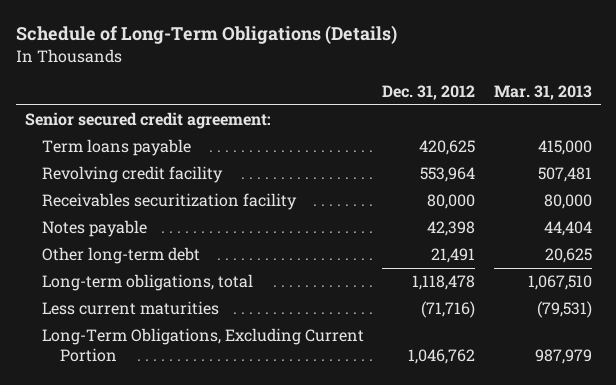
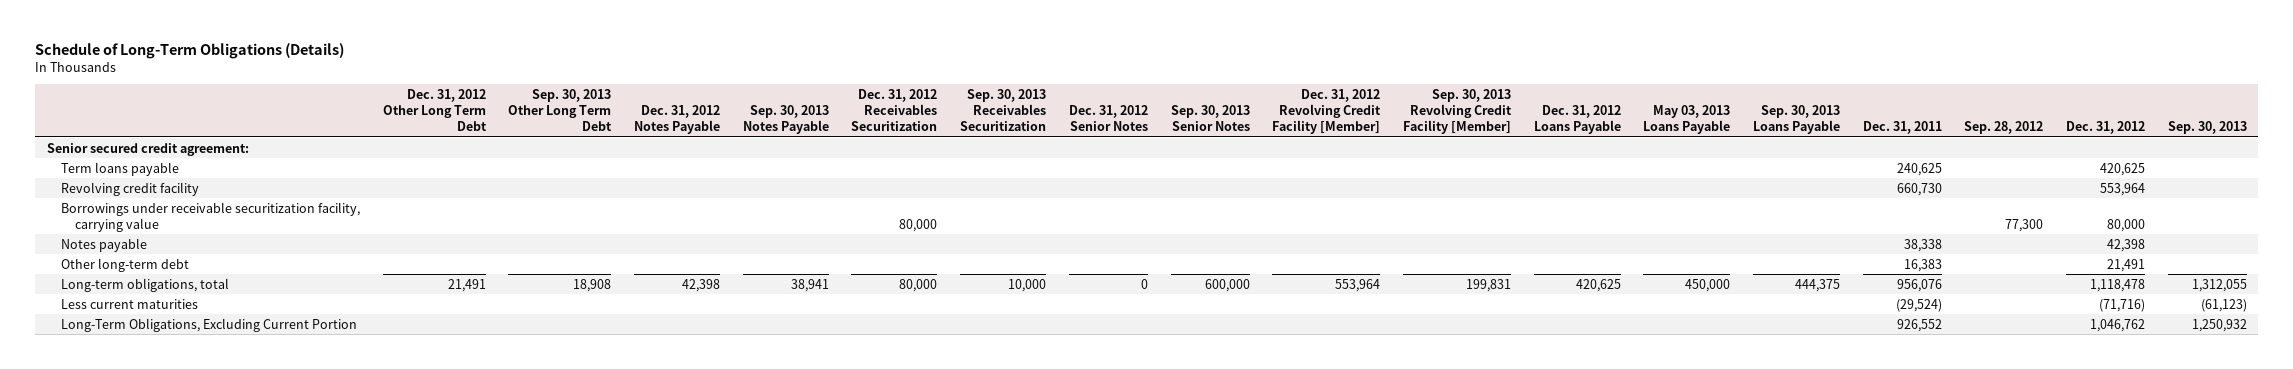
- | Dec. 31, 2012 | Mar. 31, 2013
+ | Dec. 31, 2012 Other Long Term Debt | Sep. 30, 2013 Other Long Term Debt | Dec. 31, 2012 Notes Payable | Sep. 30, 2013 Notes Payable | Dec. 31, 2012 Receivables Securitization | Sep. 30, 2013 Receivables Securitization | Dec. 31, 2012 Senior Notes | Sep. 30, 2013 Senior Notes | Dec. 31, 2012 Revolving Credit Facility [Member] | Sep. 30, 2013 Revolving Credit Facility [Member] | Dec. 31, 2012 Loans Payable | May 03, 2013 Loans Payable | Sep. 30, 2013 Loans Payable | Dec. 31, 2011 | Sep. 28, 2012 | Dec. 31, 2012 | Sep. 30, 2013
- Receivables securitization facility | 80,000 | 80,000
+ Borrowings under receivable securitization facility, carrying value | | | | | 80,000 | | | | | | | | | | 77,300 | 80,000 |

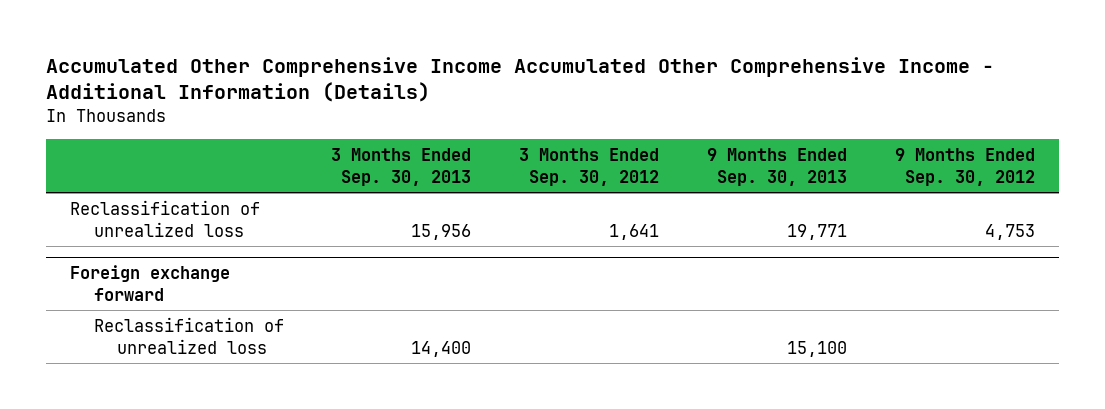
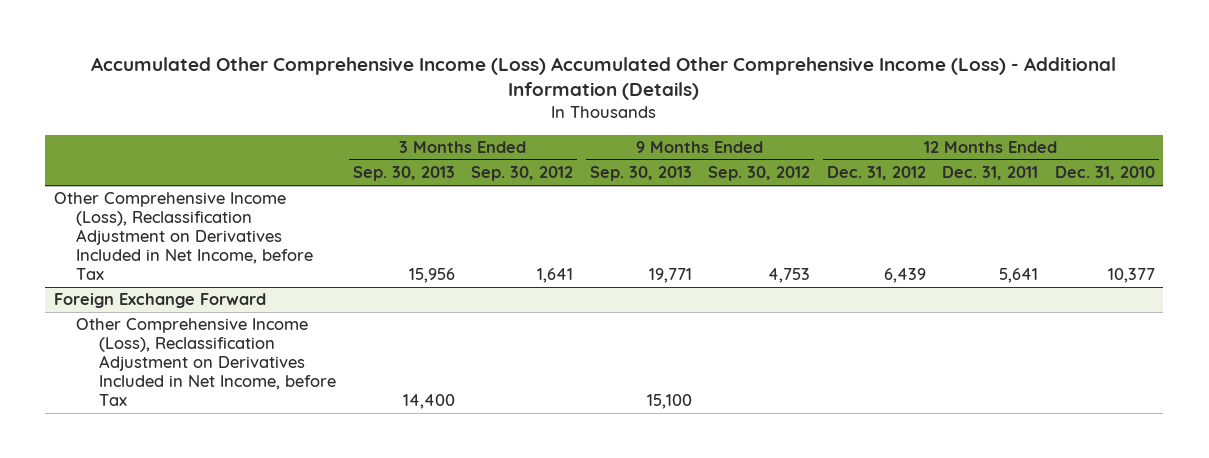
- Accumulated Other Comprehensive Income Accumulated Other Comprehensive Income - Additional Information (Details)
+ Accumulated Other Comprehensive Income (Loss) Accumulated Other Comprehensive Income (Loss) - Additional Information (Details)
- | 3 Months Ended Sep. 30, 2013 | 3 Months Ended Sep. 30, 2012 | 9 Months Ended Sep. 30, 2013 | 9 Months Ended Sep. 30, 2012
+ | 3 Months Ended Sep. 30, 2013 | 3 Months Ended Sep. 30, 2012 | 9 Months Ended Sep. 30, 2013 | 9 Months Ended Sep. 30, 2012 | 12 Months Ended Dec. 31, 2012 | 12 Months Ended Dec. 31, 2011 | 12 Months Ended Dec. 31, 2010
- Reclassification of unrealized loss | 15,956 | 1,641 | 19,771 | 4,753
- Foreign exchange forward
- Reclassification of unrealized loss | 14,400 | | 15,100 |
+ Other Comprehensive Income (Loss), Reclassification Adjustment on Derivatives Included in Net Income, before Tax | 15,956 | 1,641 | 19,771 | 4,753 | 6,439 | 5,641 | 10,377
+ Foreign Exchange Forward
+ Other Comprehensive Income (Loss), Reclassification Adjustment on Derivatives Included in Net Income, before Tax | 14,400 | | 15,100 | | | |

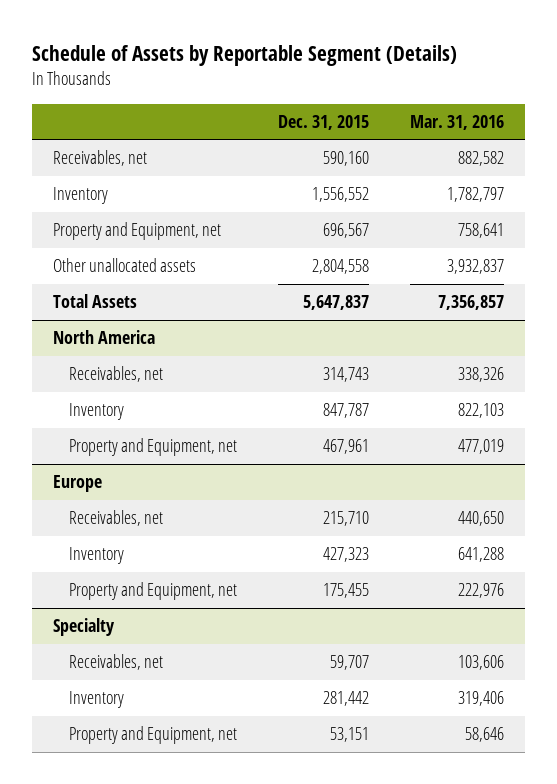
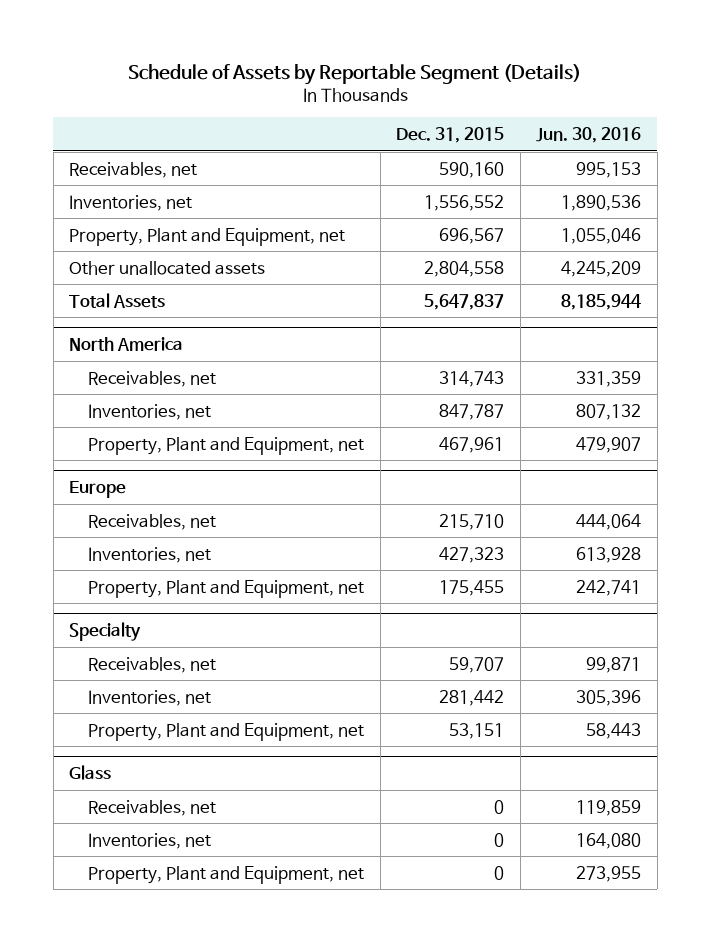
- | Dec. 31, 2015 | Mar. 31, 2016
+ | Dec. 31, 2015 | Jun. 30, 2016
- Inventory | 1,556,552 | 1,782,797
- Property and Equipment, net | 696,567 | 758,641
+ Inventories, net | 1,556,552 | 1,890,536
+ Property, Plant and Equipment, net | 696,567 | 1,055,046
@ North America
- Inventory | 847,787 | 822,103
- Property and Equipment, net | 467,961 | 477,019
+ Inventories, net | 847,787 | 807,132
+ Property, Plant and Equipment, net | 467,961 | 479,907
@ Europe
- Inventory | 427,323 | 641,288
- Property and Equipment, net | 175,455 | 222,976
+ Inventories, net | 427,323 | 613,928
+ Property, Plant and Equipment, net | 175,455 | 242,741
@ Specialty
- Inventory | 281,442 | 319,406
- Property and Equipment, net | 53,151 | 58,646
+ Inventories, net | 281,442 | 305,396
+ Property, Plant and Equipment, net | 53,151 | 58,443
+ Glass
+ Receivables, net | 0 | 119,859
+ Inventories, net | 0 | 164,080
+ Property, Plant and Equipment, net | 0 | 273,955

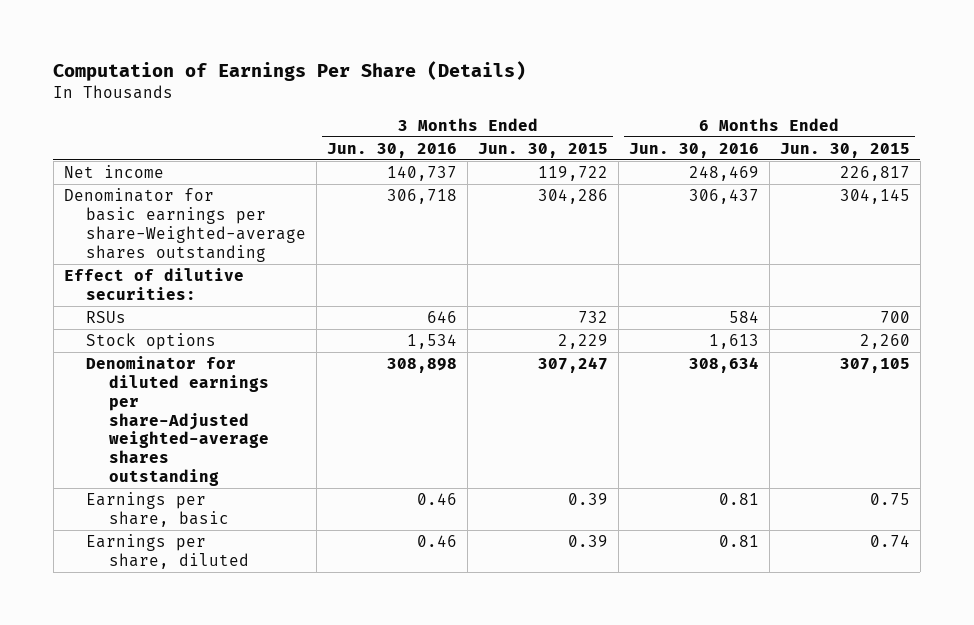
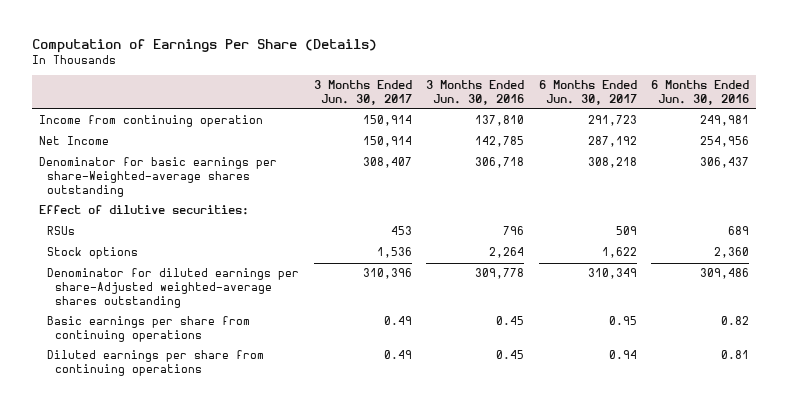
- | 3 Months Ended Jun. 30, 2016 | 3 Months Ended Jun. 30, 2015 | 6 Months Ended Jun. 30, 2016 | 6 Months Ended Jun. 30, 2015
+ | 3 Months Ended Jun. 30, 2017 | 3 Months Ended Jun. 30, 2016 | 6 Months Ended Jun. 30, 2017 | 6 Months Ended Jun. 30, 2016
- Net income | 140,737 | 119,722 | 248,469 | 226,817
+ Income from continuing operation | 150,914 | 137,810 | 291,723 | 249,981
+ Net Income | 150,914 | 142,785 | 287,192 | 254,956
- RSUs | 646 | 732 | 584 | 700
- Stock options | 1,534 | 2,229 | 1,613 | 2,260
- Denominator for diluted earnings per share-Adjusted weighted-average shares outstanding | 308,898 | 307,247 | 308,634 | 307,105
- Earnings per share, basic | 0.46 | 0.39 | 0.81 | 0.75
- Earnings per share, diluted | 0.46 | 0.39 | 0.81 | 0.74
+ RSUs | 453 | 796 | 509 | 689
+ Stock options | 1,536 | 2,264 | 1,622 | 2,360
+ Denominator for diluted earnings per share-Adjusted weighted-average shares outstanding | 310,396 | 309,778 | 310,349 | 309,486
+ Basic earnings per share from continuing operations | 0.49 | 0.45 | 0.95 | 0.82
+ Diluted earnings per share from continuing operations | 0.49 | 0.45 | 0.94 | 0.81

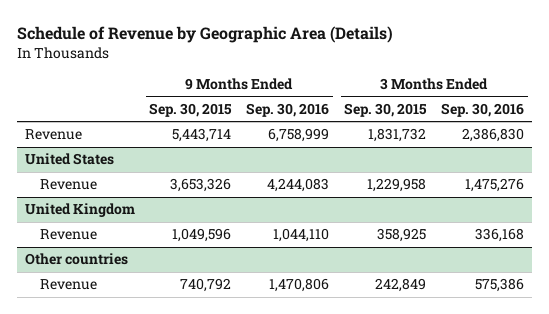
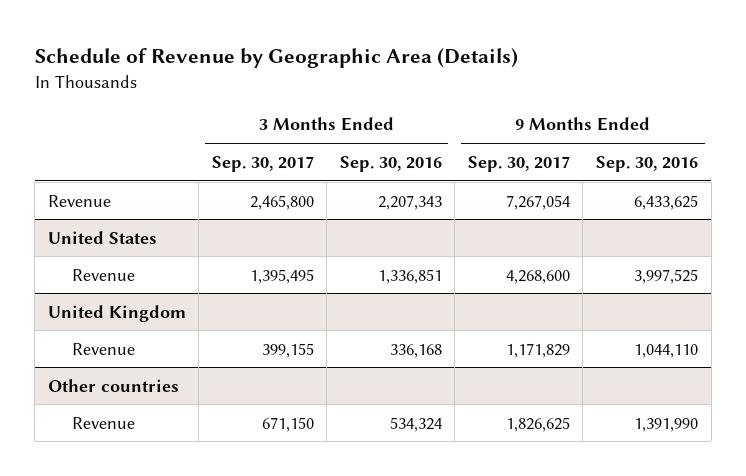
- | 9 Months Ended Sep. 30, 2015 | 9 Months Ended Sep. 30, 2016 | 3 Months Ended Sep. 30, 2015 | 3 Months Ended Sep. 30, 2016
+ | 3 Months Ended Sep. 30, 2017 | 3 Months Ended Sep. 30, 2016 | 9 Months Ended Sep. 30, 2017 | 9 Months Ended Sep. 30, 2016
- Revenue | 5,443,714 | 6,758,999 | 1,831,732 | 2,386,830
+ Revenue | 2,465,800 | 2,207,343 | 7,267,054 | 6,433,625
@ United States
- Revenue | 3,653,326 | 4,244,083 | 1,229,958 | 1,475,276
+ Revenue | 1,395,495 | 1,336,851 | 4,268,600 | 3,997,525
@ Other countries
- Revenue | 740,792 | 1,470,806 | 242,849 | 575,386
+ Revenue | 671,150 | 534,324 | 1,826,625 | 1,391,990

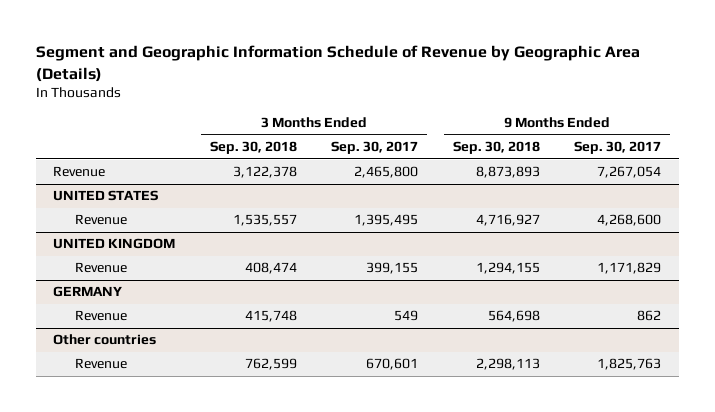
- Schedule of Revenue by Geographic Area (Details)
+ Segment and Geographic Information Schedule of Revenue by Geographic Area (Details)
- | 3 Months Ended Sep. 30, 2017 | 3 Months Ended Sep. 30, 2016 | 9 Months Ended Sep. 30, 2017 | 9 Months Ended Sep. 30, 2016
+ | 3 Months Ended Sep. 30, 2018 | 3 Months Ended Sep. 30, 2017 | 9 Months Ended Sep. 30, 2018 | 9 Months Ended Sep. 30, 2017
- United States
+ UNITED STATES
- United Kingdom
+ UNITED KINGDOM
+ GERMANY
+ Revenue | 415,748 | 549 | 564,698 | 862
@ Other countries
- Revenue | 671,150 | 534,324 | 1,826,625 | 1,391,990
+ Revenue | 762,599 | 670,601 | 2,298,113 | 1,825,763

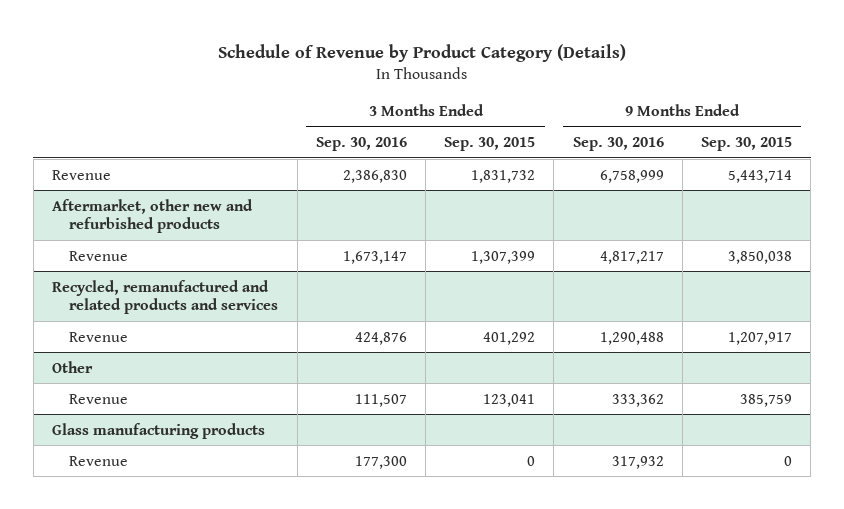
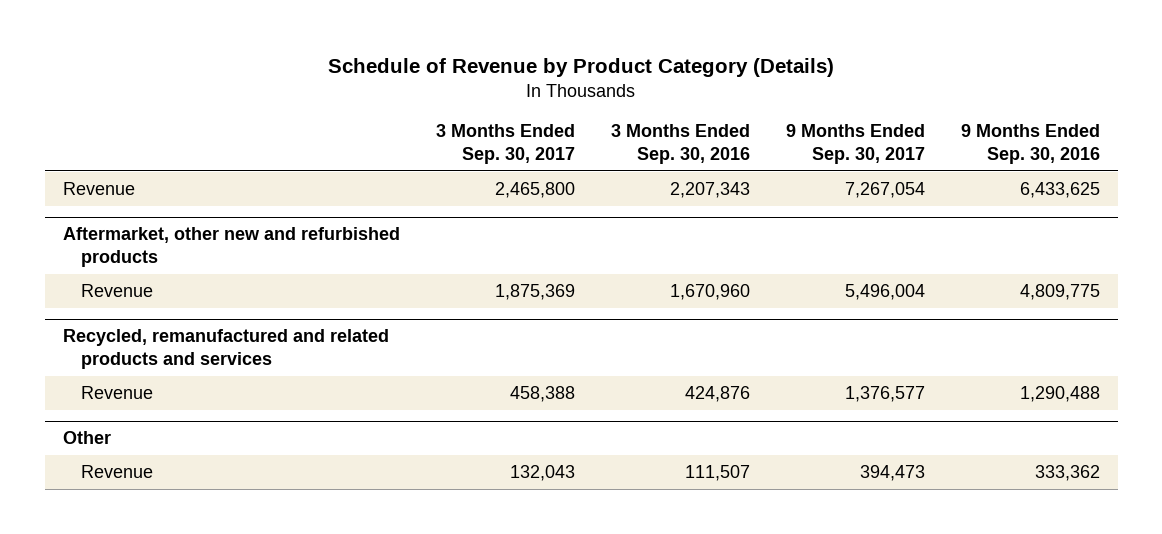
- | 3 Months Ended Sep. 30, 2016 | 3 Months Ended Sep. 30, 2015 | 9 Months Ended Sep. 30, 2016 | 9 Months Ended Sep. 30, 2015
+ | 3 Months Ended Sep. 30, 2017 | 3 Months Ended Sep. 30, 2016 | 9 Months Ended Sep. 30, 2017 | 9 Months Ended Sep. 30, 2016
- Revenue | 2,386,830 | 1,831,732 | 6,758,999 | 5,443,714
+ Revenue | 2,465,800 | 2,207,343 | 7,267,054 | 6,433,625
@ Aftermarket, other new and refurbished products
- Revenue | 1,673,147 | 1,307,399 | 4,817,217 | 3,850,038
+ Revenue | 1,875,369 | 1,670,960 | 5,496,004 | 4,809,775
- Glass manufacturing products
- Revenue | 177,300 | 0 | 317,932 | 0

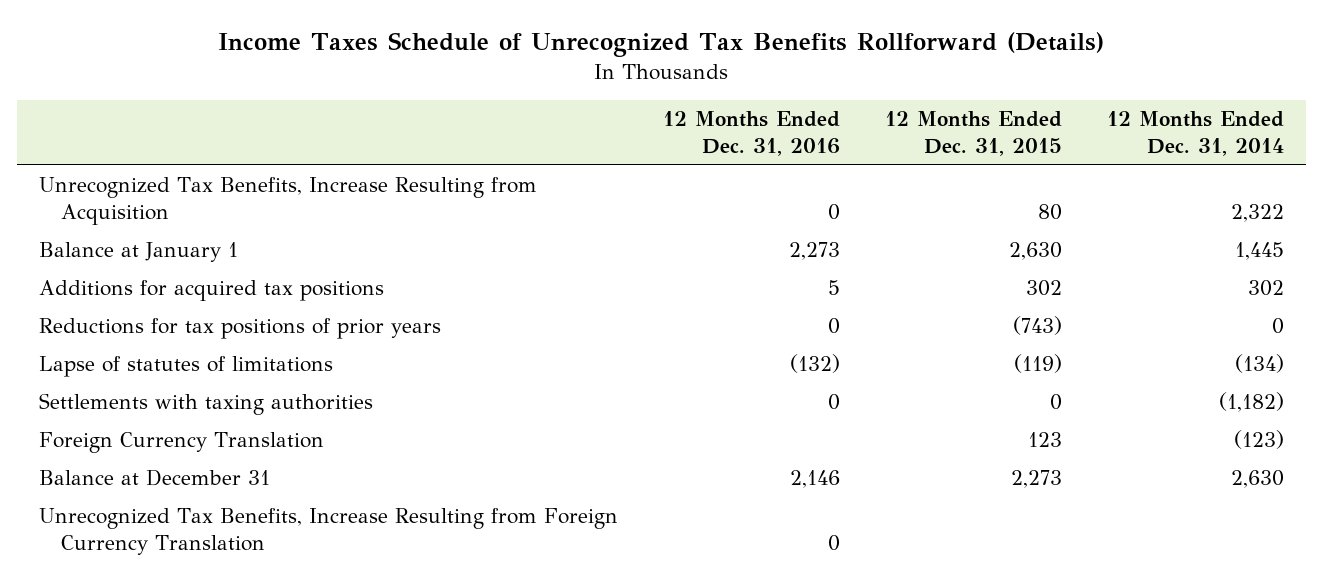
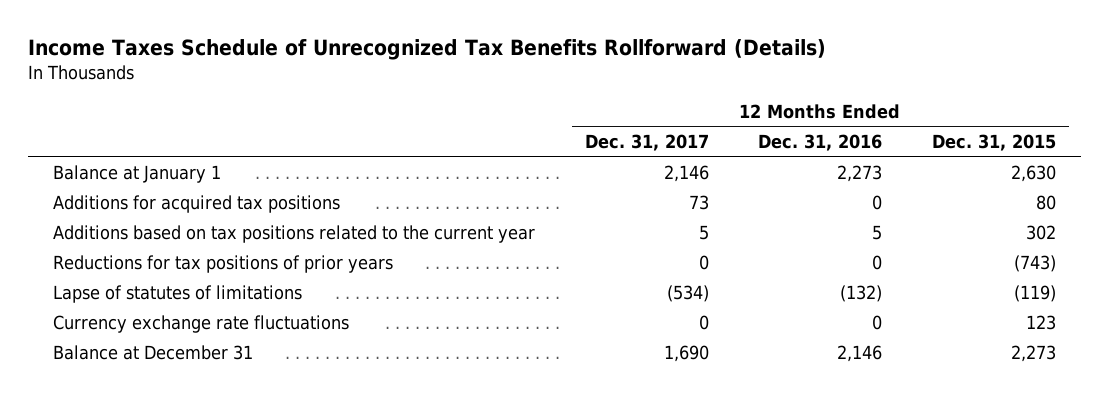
- | 12 Months Ended Dec. 31, 2016 | 12 Months Ended Dec. 31, 2015 | 12 Months Ended Dec. 31, 2014
+ | 12 Months Ended Dec. 31, 2017 | 12 Months Ended Dec. 31, 2016 | 12 Months Ended Dec. 31, 2015
- Unrecognized Tax Benefits, Increase Resulting from Acquisition | 0 | 80 | 2,322
- Additions for acquired tax positions | 5 | 302 | 302
+ Additions for acquired tax positions | 73 | 0 | 80
+ Additions based on tax positions related to the current year | 5 | 5 | 302
- Settlements with taxing authorities | 0 | 0 | (1,182)
- Foreign Currency Translation | | 123 | (123)
+ Currency exchange rate fluctuations | 0 | 0 | 123
- Unrecognized Tax Benefits, Increase Resulting from Foreign Currency Translation | 0 | |

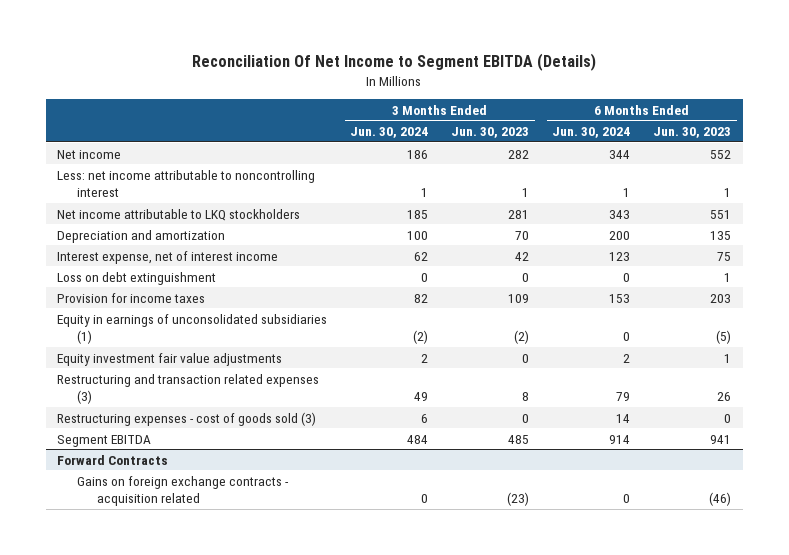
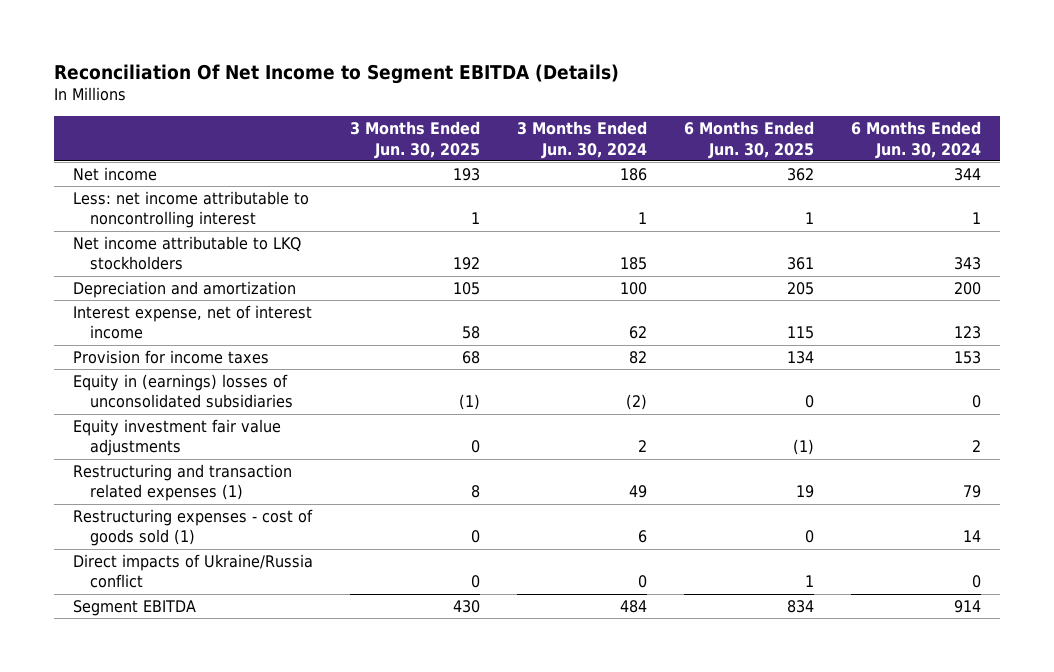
- | 3 Months Ended Jun. 30, 2024 | 3 Months Ended Jun. 30, 2023 | 6 Months Ended Jun. 30, 2024 | 6 Months Ended Jun. 30, 2023
+ | 3 Months Ended Jun. 30, 2025 | 3 Months Ended Jun. 30, 2024 | 6 Months Ended Jun. 30, 2025 | 6 Months Ended Jun. 30, 2024
- Loss on debt extinguishment | 0 | 0 | 0 | 1
- Equity in earnings of unconsolidated subsidiaries (1) | (2) | (2) | 0 | (5)
+ Equity in (earnings) losses of unconsolidated subsidiaries | (1) | (2) | 0 | 0
- Restructuring and transaction related expenses (3) | 49 | 8 | 79 | 26
- Restructuring expenses - cost of goods sold (3) | 6 | 0 | 14 | 0
+ Restructuring and transaction related expenses (1) | 8 | 49 | 19 | 79
+ Restructuring expenses - cost of goods sold (1) | 0 | 6 | 0 | 14
+ Direct impacts of Ukraine/Russia conflict | 0 | 0 | 1 | 0
- Forward Contracts
- Gains on foreign exchange contracts - acquisition related | 0 | (23) | 0 | (46)

